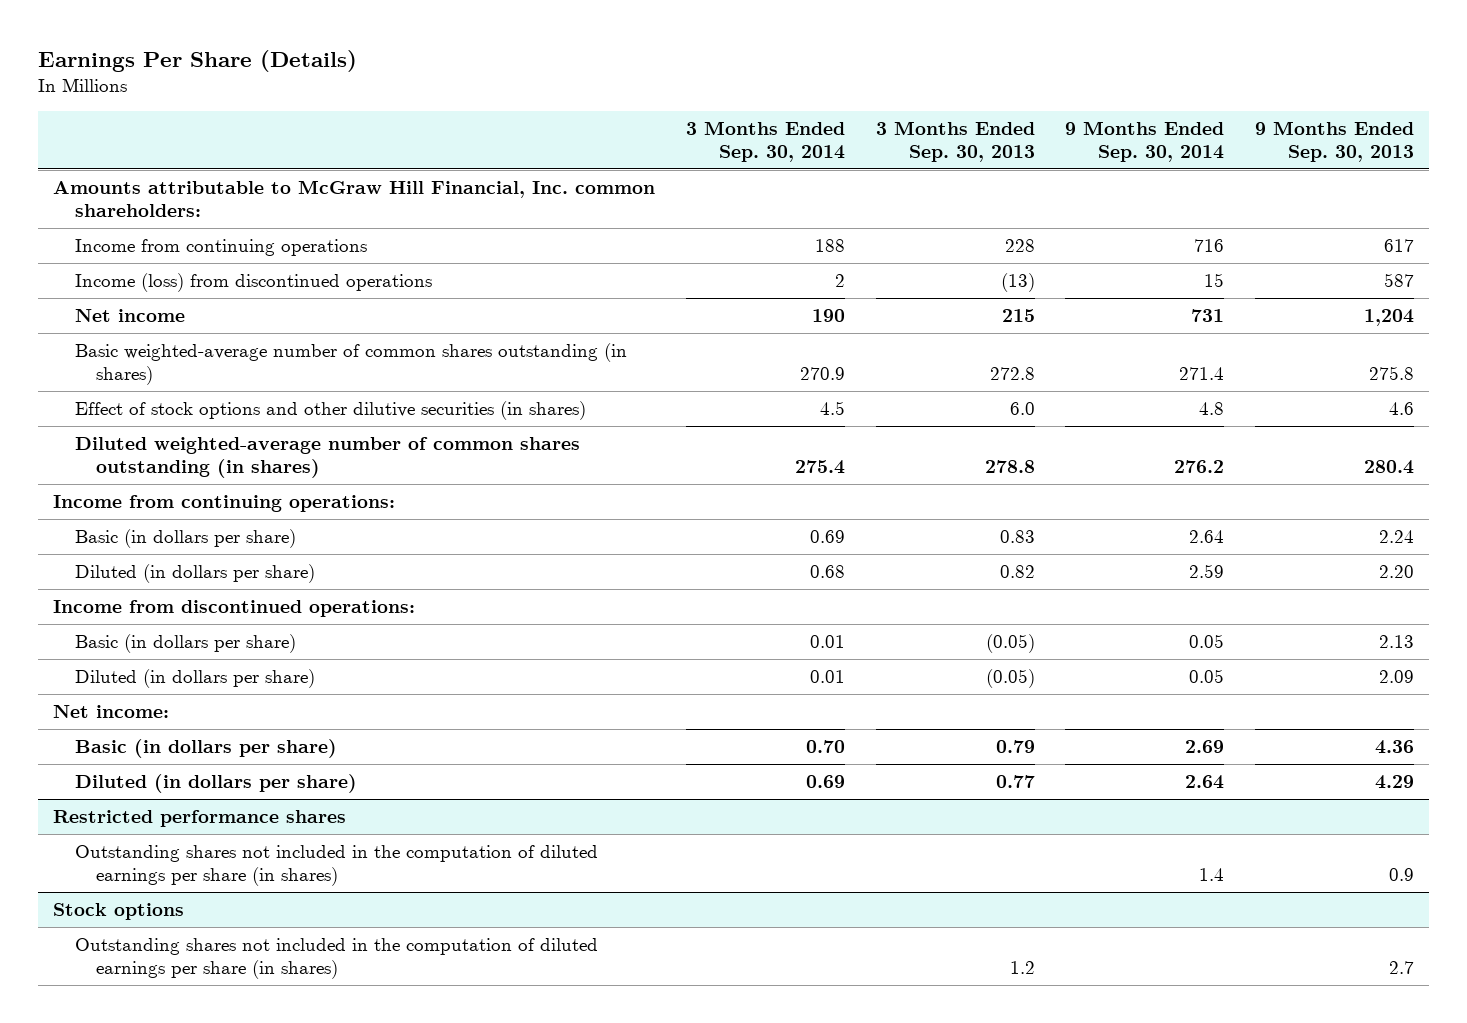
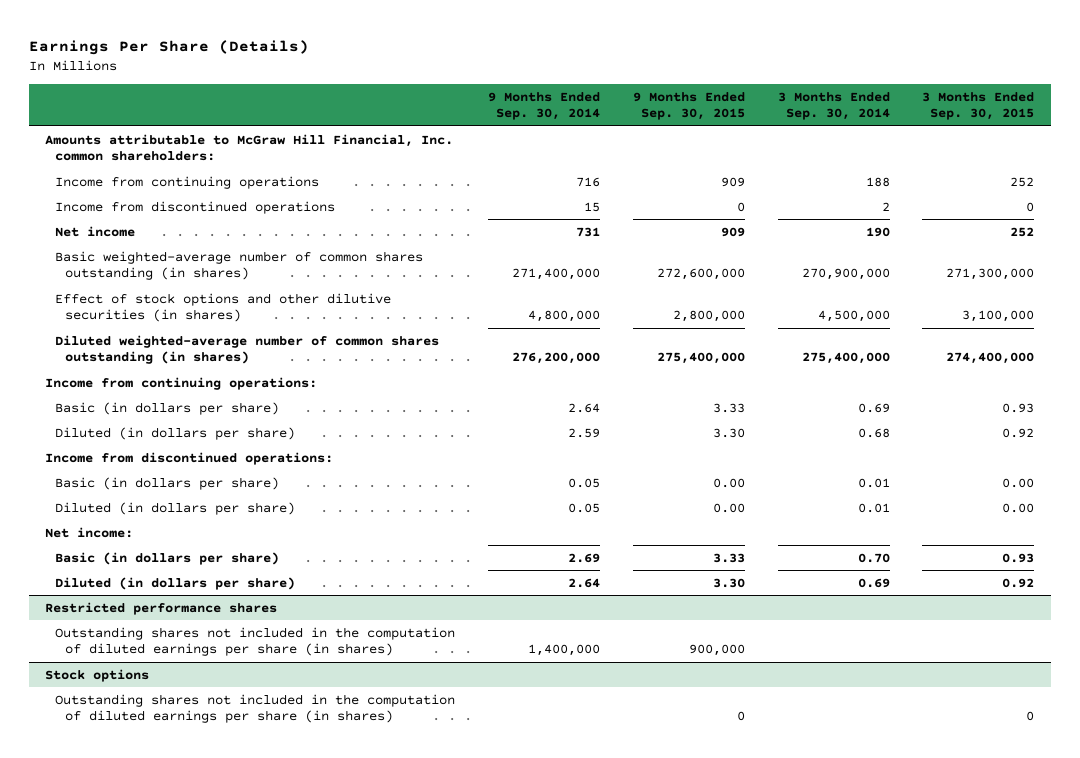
- | 3 Months Ended Sep. 30, 2014 | 3 Months Ended Sep. 30, 2013 | 9 Months Ended Sep. 30, 2014 | 9 Months Ended Sep. 30, 2013
+ | 9 Months Ended Sep. 30, 2014 | 9 Months Ended Sep. 30, 2015 | 3 Months Ended Sep. 30, 2014 | 3 Months Ended Sep. 30, 2015
- Income (loss) from discontinued operations | 2 | (13) | 15 | 587
+ Income from discontinued operations | 15 | 0 | 2 | 0
- Basic weighted-average number of common shares outstanding (in shares) | 270.9 | 272.8 | 271.4 | 275.8
- Effect of stock options and other dilutive securities (in shares) | 4.5 | 6.0 | 4.8 | 4.6
- Diluted weighted-average number of common shares outstanding (in shares) | 275.4 | 278.8 | 276.2 | 280.4
+ Basic weighted-average number of common shares outstanding (in shares) | 271,400,000 | 272,600,000 | 270,900,000 | 271,300,000
+ Effect of stock options and other dilutive securities (in shares) | 4,800,000 | 2,800,000 | 4,500,000 | 3,100,000
+ Diluted weighted-average number of common shares outstanding (in shares) | 276,200,000 | 275,400,000 | 275,400,000 | 274,400,000
@ Restricted performance shares
- Outstanding shares not included in the computation of diluted earnings per share (in shares) | | | 1.4 | 0.9
+ Outstanding shares not included in the computation of diluted earnings per share (in shares) | 1,400,000 | 900,000 | |

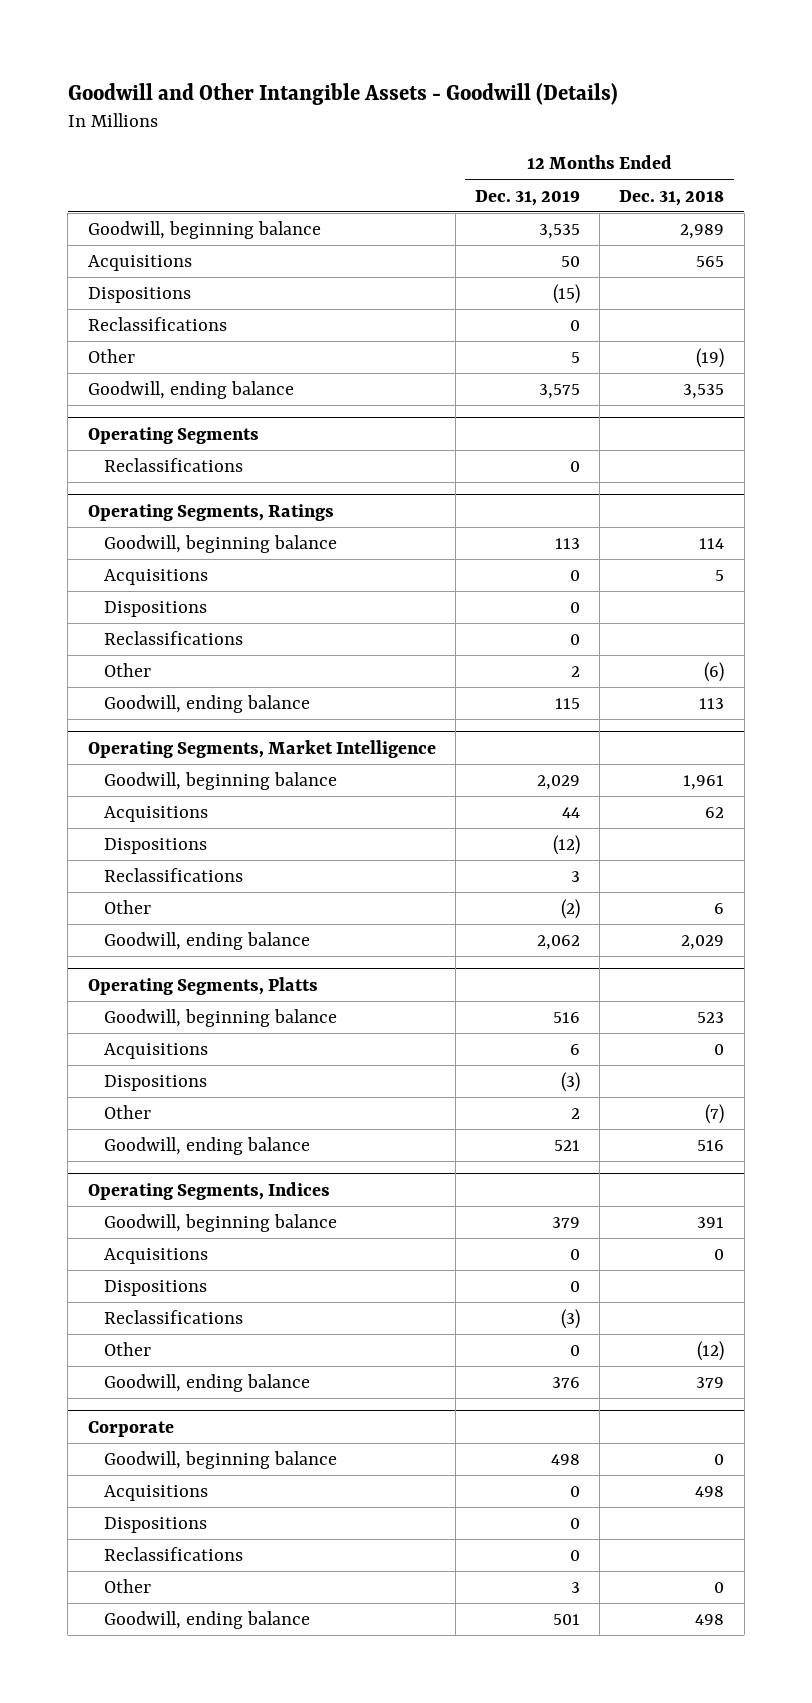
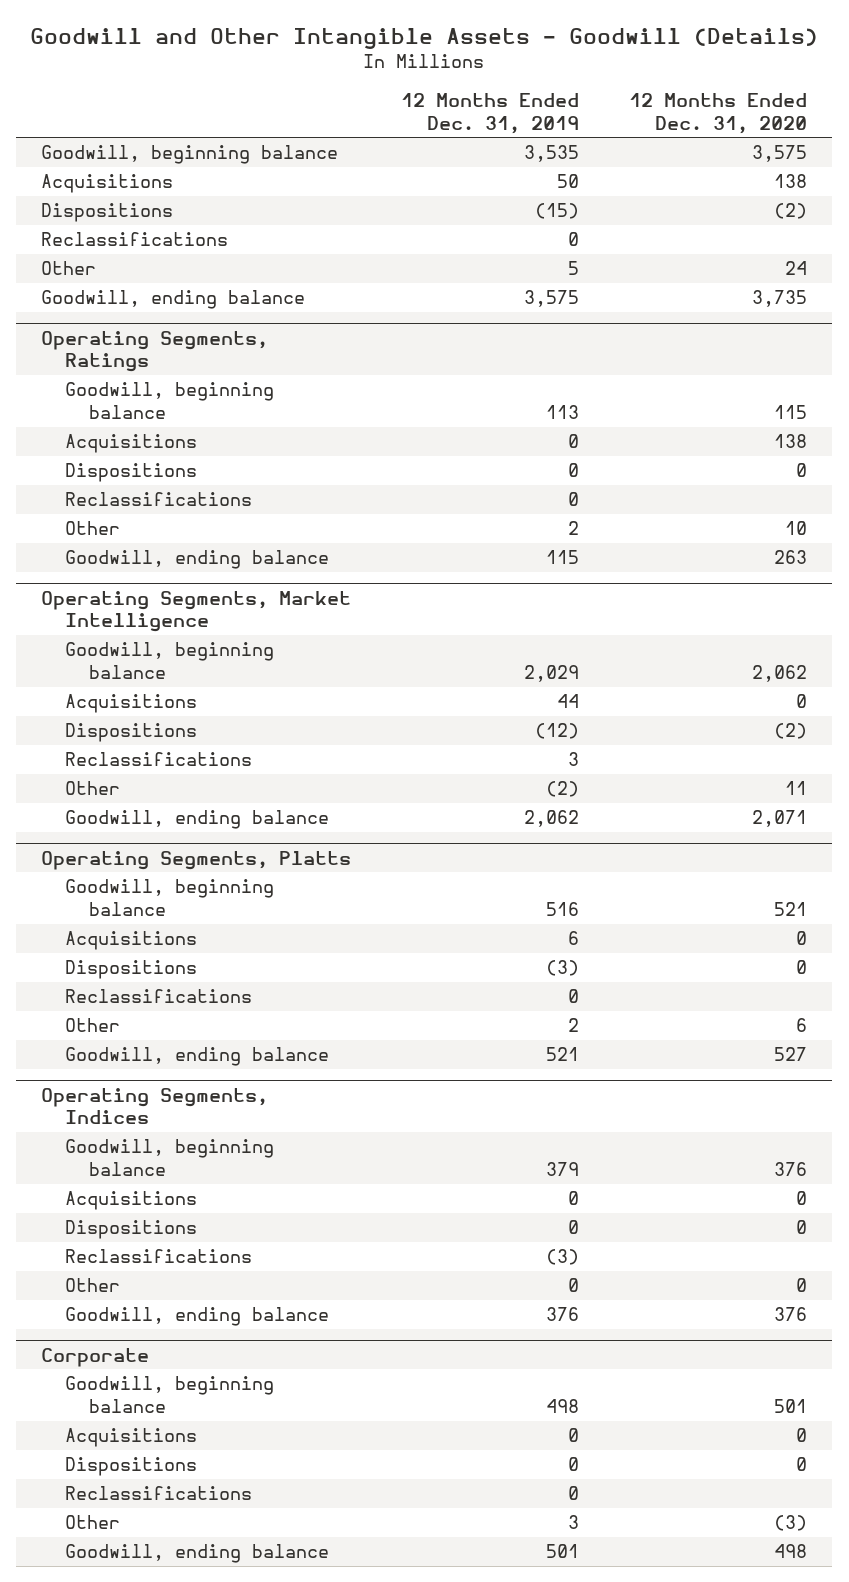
- | 12 Months Ended Dec. 31, 2019 | 12 Months Ended Dec. 31, 2018
+ | 12 Months Ended Dec. 31, 2019 | 12 Months Ended Dec. 31, 2020
- Operating Segments
- Reclassifications | 0 |
@ Operating Segments, Platts
+ Reclassifications | 0 |

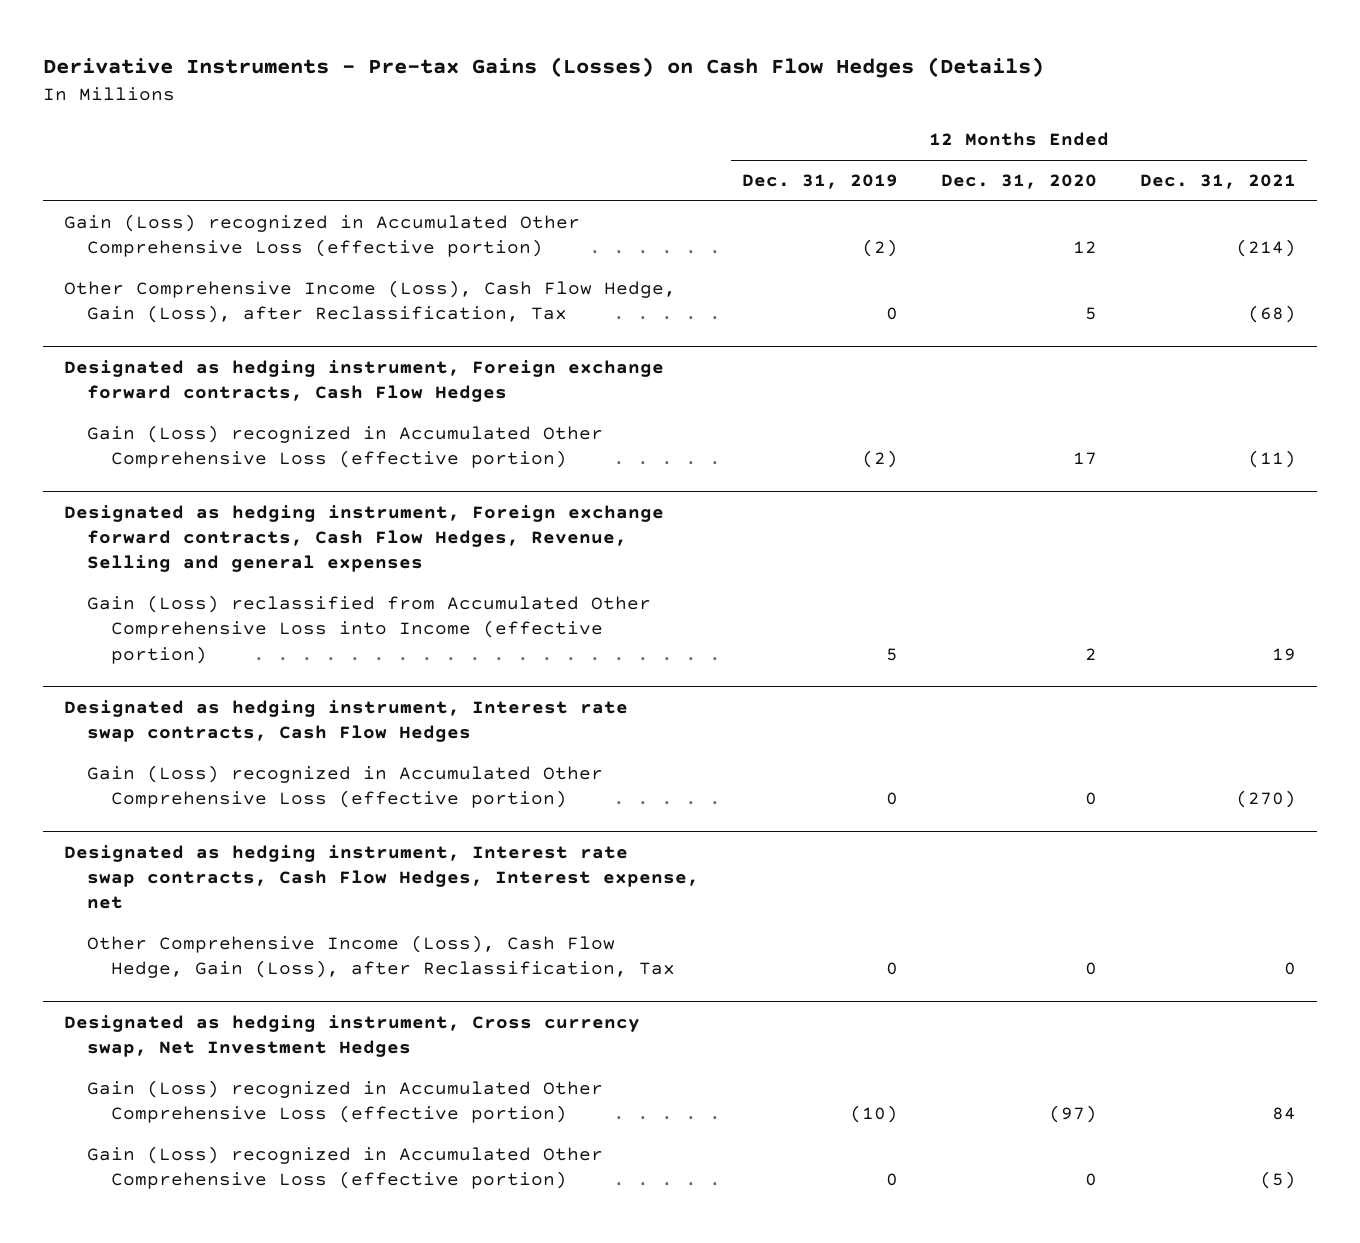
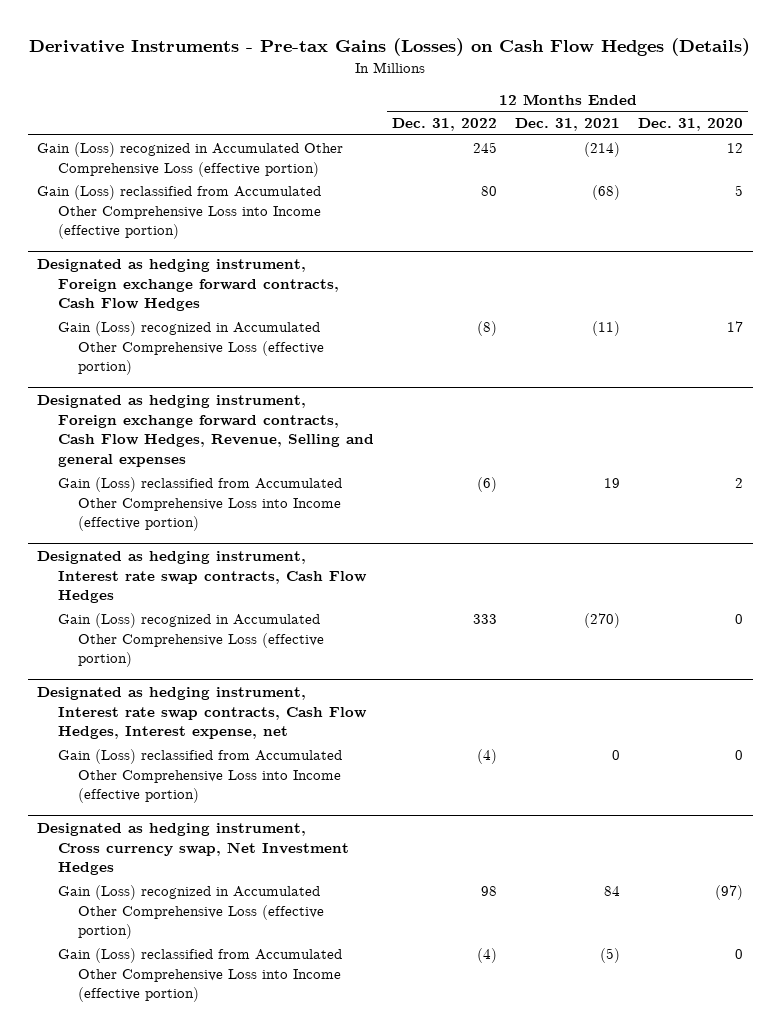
- | 12 Months Ended Dec. 31, 2019 | 12 Months Ended Dec. 31, 2020 | 12 Months Ended Dec. 31, 2021
+ | 12 Months Ended Dec. 31, 2022 | 12 Months Ended Dec. 31, 2021 | 12 Months Ended Dec. 31, 2020
- Other Comprehensive Income (Loss), Cash Flow Hedge, Gain (Loss), after Reclassification, Tax | 0 | 5 | (68)
+ Gain (Loss) reclassified from Accumulated Other Comprehensive Loss into Income (effective portion) | 80 | (68) | 5
@ Designated as hedging instrument, Interest rate swap contracts, Cash Flow Hedges, Interest expense, net
- Other Comprehensive Income (Loss), Cash Flow Hedge, Gain (Loss), after Reclassification, Tax | 0 | 0 | 0
+ Gain (Loss) reclassified from Accumulated Other Comprehensive Loss into Income (effective portion) | (4) | 0 | 0
@ Designated as hedging instrument, Cross currency swap, Net Investment Hedges
- Gain (Loss) recognized in Accumulated Other Comprehensive Loss (effective portion) | 0 | 0 | (5)
+ Gain (Loss) reclassified from Accumulated Other Comprehensive Loss into Income (effective portion) | (4) | (5) | 0

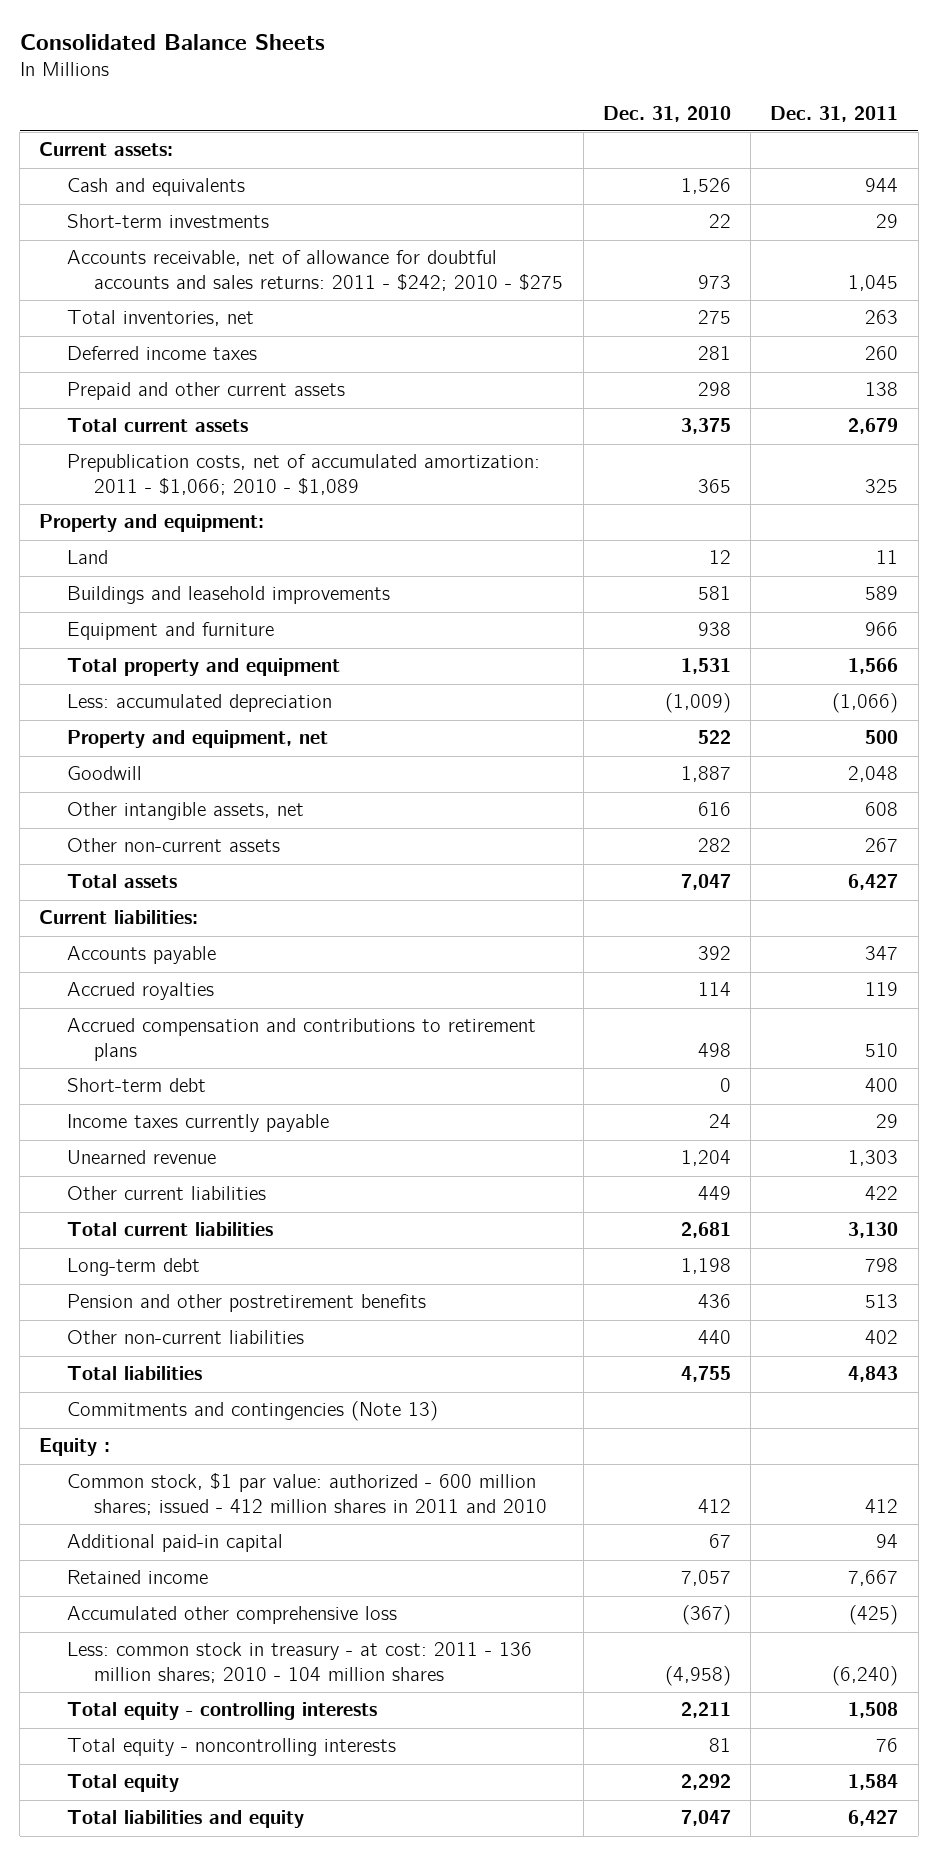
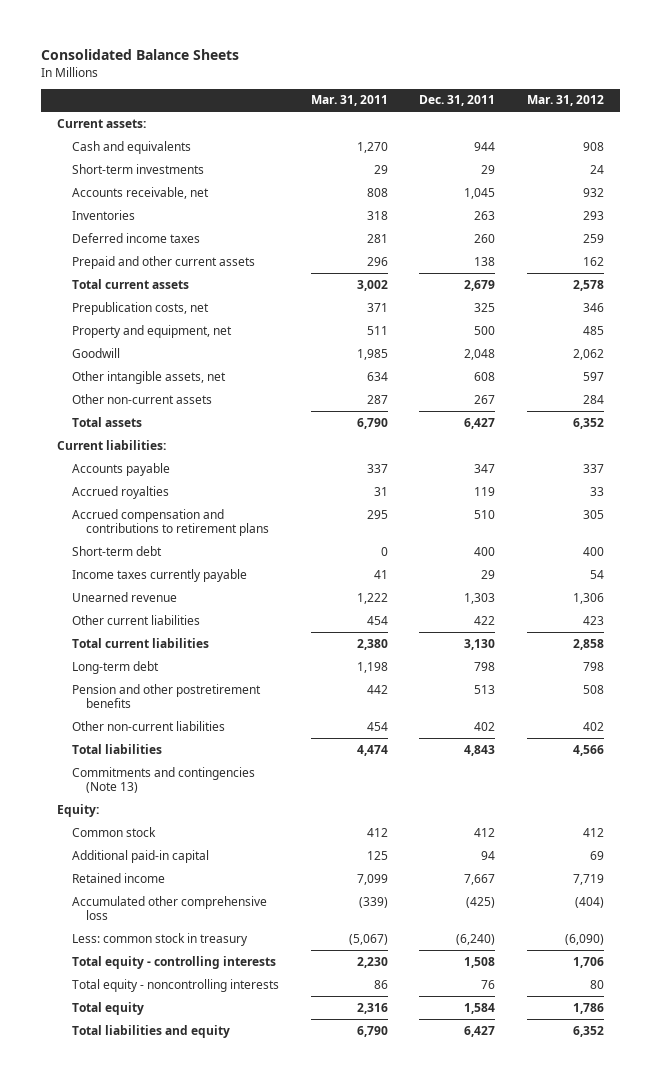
- | Dec. 31, 2010 | Dec. 31, 2011
+ | Mar. 31, 2011 | Dec. 31, 2011 | Mar. 31, 2012
- Accounts receivable, net of allowance for doubtful accounts and sales returns: 2011 - $242; 2010 - $275 | 973 | 1,045
- Total inventories, net | 275 | 263
+ Accounts receivable, net | 808 | 1,045 | 932
+ Inventories | 318 | 263 | 293
- Prepublication costs, net of accumulated amortization: 2011 - $1,066; 2010 - $1,089 | 365 | 325
- Property and equipment:
- Land | 12 | 11
- Buildings and leasehold improvements | 581 | 589
- Equipment and furniture | 938 | 966
- Total property and equipment | 1,531 | 1,566
- Less: accumulated depreciation | (1,009) | (1,066)
+ Prepublication costs, net | 371 | 325 | 346
- Equity :
- Common stock, $1 par value: authorized - 600 million shares; issued - 412 million shares in 2011 and 2010 | 412 | 412
+ Equity:
+ Common stock | 412 | 412 | 412
- Less: common stock in treasury - at cost: 2011 - 136 million shares; 2010 - 104 million shares | (4,958) | (6,240)
+ Less: common stock in treasury | (5,067) | (6,240) | (6,090)

